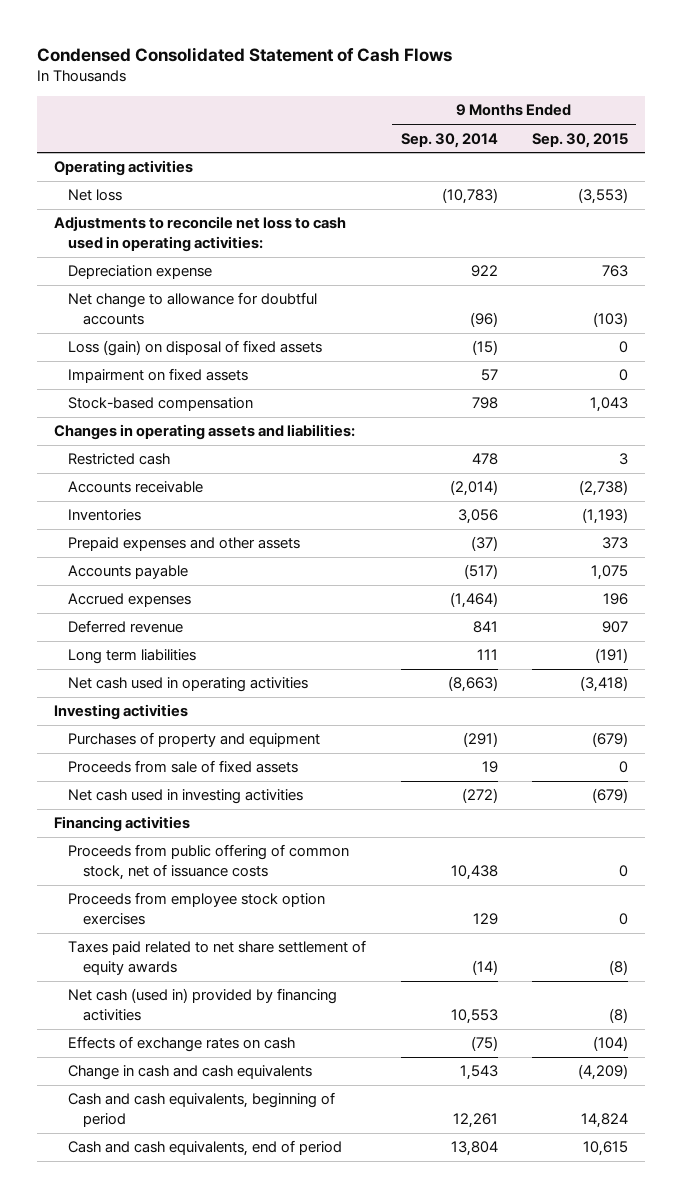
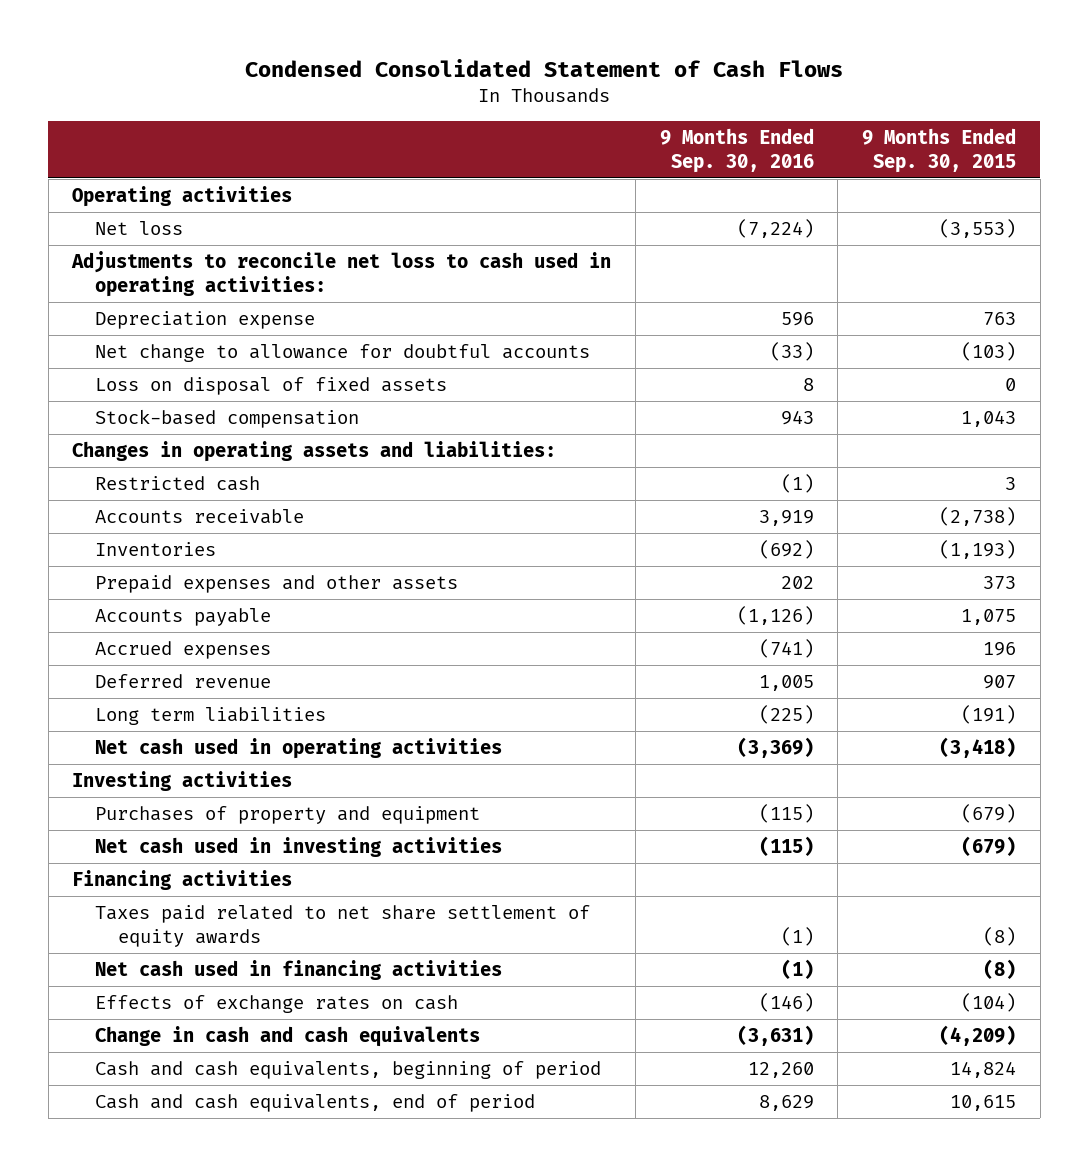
- | 9 Months Ended Sep. 30, 2014 | 9 Months Ended Sep. 30, 2015
+ | 9 Months Ended Sep. 30, 2016 | 9 Months Ended Sep. 30, 2015
- Loss (gain) on disposal of fixed assets | (15) | 0
- Impairment on fixed assets | 57 | 0
+ Loss on disposal of fixed assets | 8 | 0
- Proceeds from sale of fixed assets | 19 | 0
- Proceeds from public offering of common stock, net of issuance costs | 10,438 | 0
- Proceeds from employee stock option exercises | 129 | 0
- Net cash (used in) provided by financing activities | 10,553 | (8)
+ Net cash used in financing activities | (1) | (8)

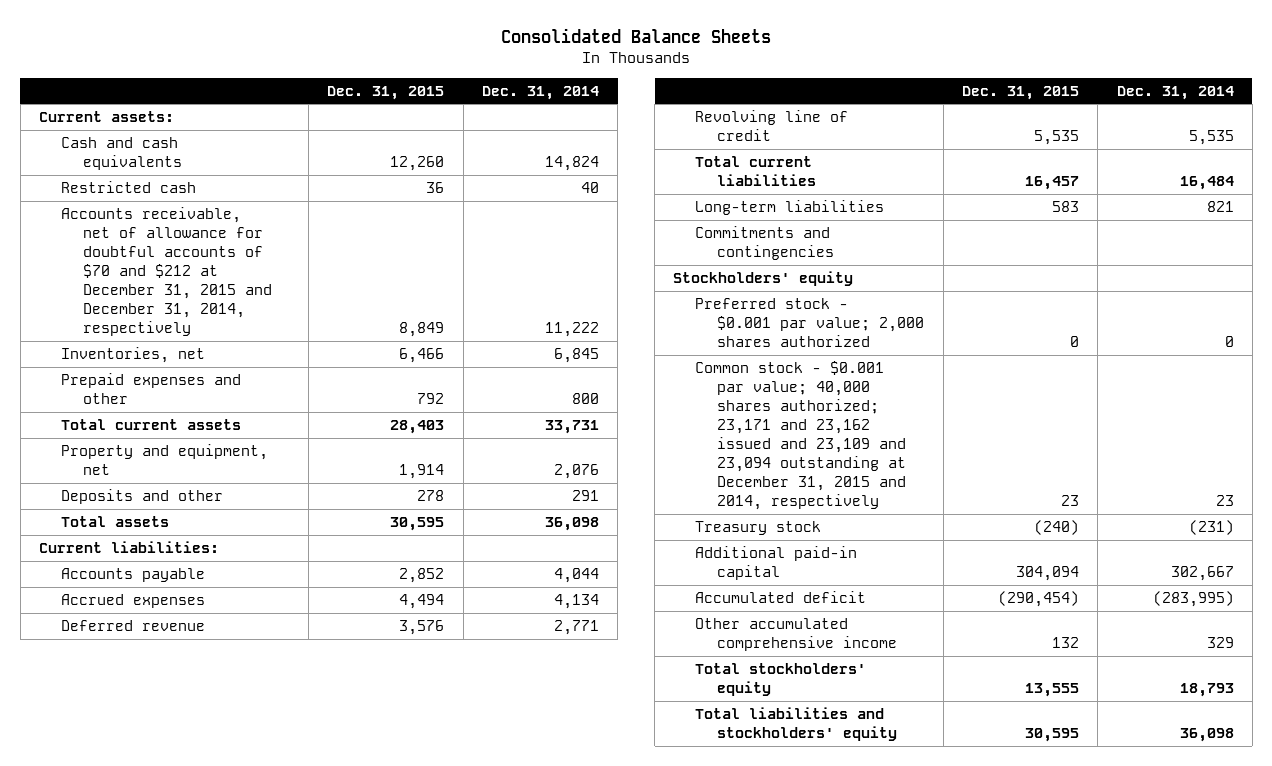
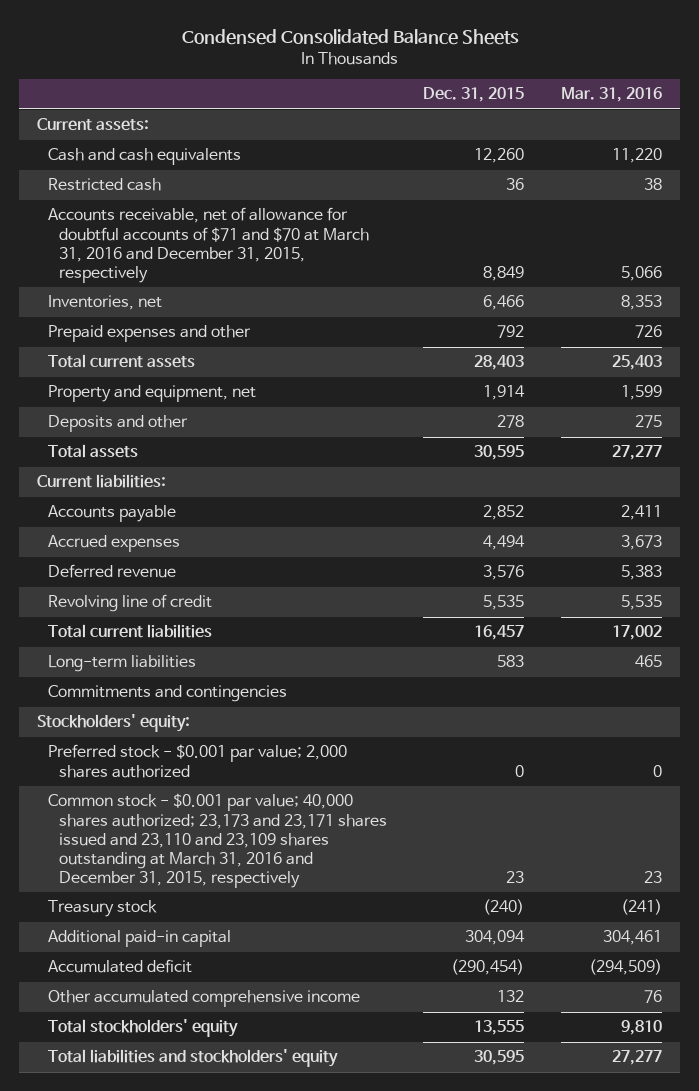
- Consolidated Balance Sheets
+ Condensed Consolidated Balance Sheets
- | Dec. 31, 2015 | Dec. 31, 2014
+ | Dec. 31, 2015 | Mar. 31, 2016
- Accounts receivable, net of allowance for doubtful accounts of $70 and $212 at December 31, 2015 and December 31, 2014, respectively | 8,849 | 11,222
+ Accounts receivable, net of allowance for doubtful accounts of $71 and $70 at March 31, 2016 and December 31, 2015, respectively | 8,849 | 5,066
- Stockholders' equity
+ Stockholders' equity:
- Common stock - $0.001 par value; 40,000 shares authorized; 23,171 and 23,162 issued and 23,109 and 23,094 outstanding at December 31, 2015 and 2014, respectively | 23 | 23
+ Common stock - $0.001 par value; 40,000 shares authorized; 23,173 and 23,171 shares issued and 23,110 and 23,109 shares outstanding at March 31, 2016 and December 31, 2015, respectively | 23 | 23

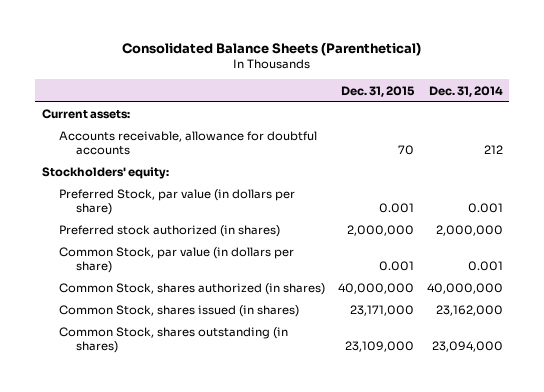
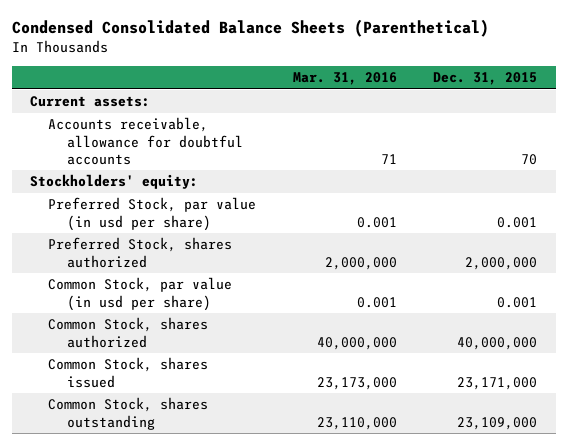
- Consolidated Balance Sheets (Parenthetical)
+ Condensed Consolidated Balance Sheets (Parenthetical)
- | Dec. 31, 2015 | Dec. 31, 2014
+ | Mar. 31, 2016 | Dec. 31, 2015
- Preferred Stock, par value (in dollars per share) | 0.001 | 0.001
- Preferred stock authorized (in shares) | 2,000,000 | 2,000,000
- Common Stock, par value (in dollars per share) | 0.001 | 0.001
- Common Stock, shares authorized (in shares) | 40,000,000 | 40,000,000
- Common Stock, shares issued (in shares) | 23,171,000 | 23,162,000
- Common Stock, shares outstanding (in shares) | 23,109,000 | 23,094,000
+ Preferred Stock, par value (in usd per share) | 0.001 | 0.001
+ Preferred Stock, shares authorized | 2,000,000 | 2,000,000
+ Common Stock, par value (in usd per share) | 0.001 | 0.001
+ Common Stock, shares authorized | 40,000,000 | 40,000,000
+ Common Stock, shares issued | 23,173,000 | 23,171,000
+ Common Stock, shares outstanding | 23,110,000 | 23,109,000

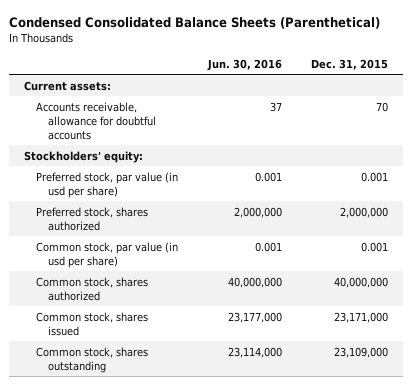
- | Mar. 31, 2016 | Dec. 31, 2015
+ | Jun. 30, 2016 | Dec. 31, 2015
- Preferred Stock, par value (in usd per share) | 0.001 | 0.001
- Preferred Stock, shares authorized | 2,000,000 | 2,000,000
- Common Stock, par value (in usd per share) | 0.001 | 0.001
- Common Stock, shares authorized | 40,000,000 | 40,000,000
- Common Stock, shares issued | 23,173,000 | 23,171,000
- Common Stock, shares outstanding | 23,110,000 | 23,109,000
+ Preferred stock, par value (in usd per share) | 0.001 | 0.001
+ Preferred stock, shares authorized | 2,000,000 | 2,000,000
+ Common stock, par value (in usd per share) | 0.001 | 0.001
+ Common stock, shares authorized | 40,000,000 | 40,000,000
+ Common stock, shares issued | 23,177,000 | 23,171,000
+ Common stock, shares outstanding | 23,114,000 | 23,109,000

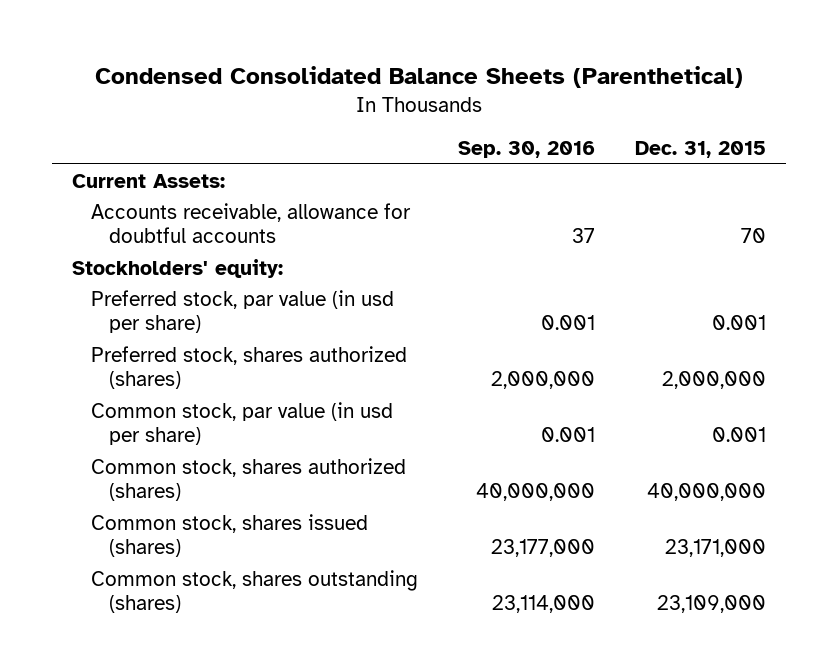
- | Jun. 30, 2016 | Dec. 31, 2015
+ | Sep. 30, 2016 | Dec. 31, 2015
- Current assets:
+ Current Assets:
- Preferred stock, shares authorized | 2,000,000 | 2,000,000
+ Preferred stock, shares authorized (shares) | 2,000,000 | 2,000,000
- Common stock, shares authorized | 40,000,000 | 40,000,000
- Common stock, shares issued | 23,177,000 | 23,171,000
- Common stock, shares outstanding | 23,114,000 | 23,109,000
+ Common stock, shares authorized (shares) | 40,000,000 | 40,000,000
+ Common stock, shares issued (shares) | 23,177,000 | 23,171,000
+ Common stock, shares outstanding (shares) | 23,114,000 | 23,109,000

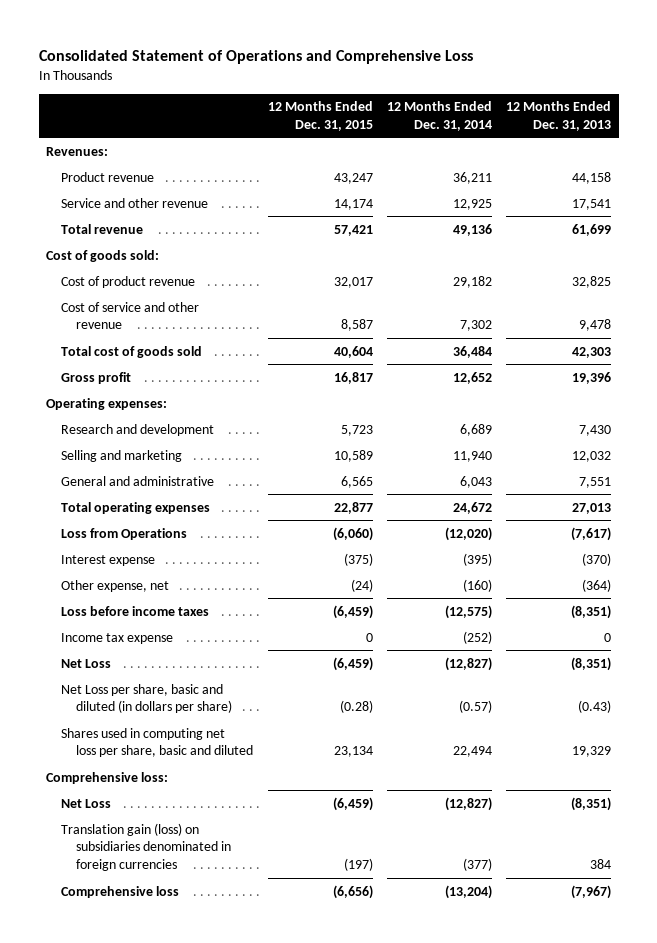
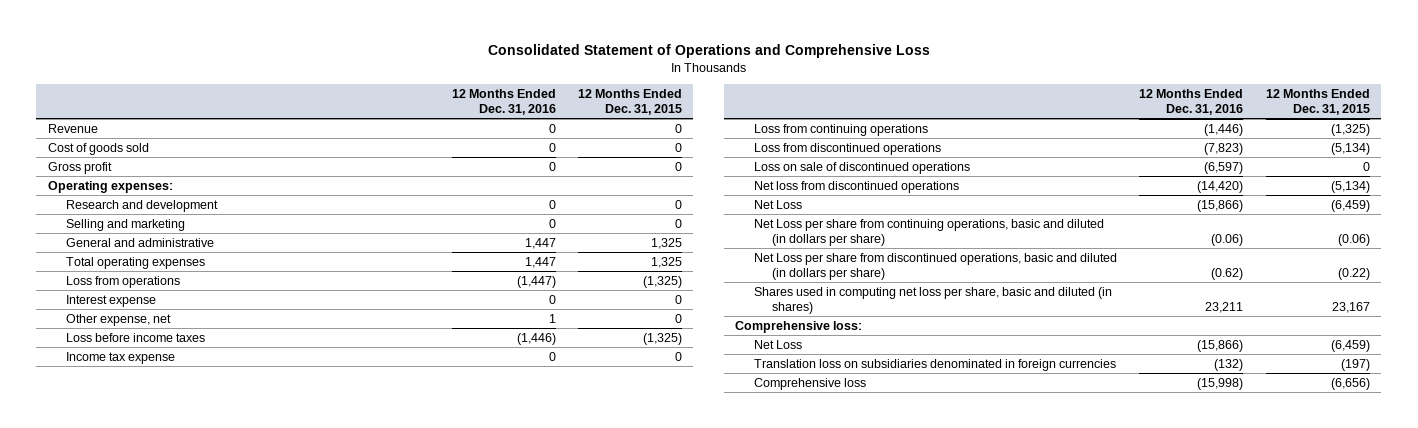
- | 12 Months Ended Dec. 31, 2015 | 12 Months Ended Dec. 31, 2014 | 12 Months Ended Dec. 31, 2013
+ | 12 Months Ended Dec. 31, 2016 | 12 Months Ended Dec. 31, 2015
- Revenues:
- Product revenue | 43,247 | 36,211 | 44,158
- Service and other revenue | 14,174 | 12,925 | 17,541
- Total revenue | 57,421 | 49,136 | 61,699
- Cost of goods sold:
- Cost of product revenue | 32,017 | 29,182 | 32,825
- Cost of service and other revenue | 8,587 | 7,302 | 9,478
- Total cost of goods sold | 40,604 | 36,484 | 42,303
- Gross profit | 16,817 | 12,652 | 19,396
+ Revenue | 0 | 0
+ Cost of goods sold | 0 | 0
+ Gross profit | 0 | 0
- Research and development | 5,723 | 6,689 | 7,430
- Selling and marketing | 10,589 | 11,940 | 12,032
- General and administrative | 6,565 | 6,043 | 7,551
- Total operating expenses | 22,877 | 24,672 | 27,013
- Loss from Operations | (6,060) | (12,020) | (7,617)
- Interest expense | (375) | (395) | (370)
- Other expense, net | (24) | (160) | (364)
- Loss before income taxes | (6,459) | (12,575) | (8,351)
+ Research and development | 0 | 0
+ Selling and marketing | 0 | 0
+ General and administrative | 1,447 | 1,325
+ Total operating expenses | 1,447 | 1,325
+ Loss from operations | (1,447) | (1,325)
+ Interest expense | 0 | 0
+ Other expense, net | 1 | 0
+ Loss before income taxes | (1,446) | (1,325)
+ Loss from continuing operations | (1,446) | (1,325)
+ Loss from discontinued operations | (7,823) | (5,134)
+ Loss on sale of discontinued operations | (6,597) | 0
+ Net loss from discontinued operations | (14,420) | (5,134)
- Net Loss per share, basic and diluted (in dollars per share) | (0.28) | (0.57) | (0.43)
- Shares used in computing net loss per share, basic and diluted | 23,134 | 22,494 | 19,329
+ Net Loss per share from continuing operations, basic and diluted (in dollars per share) | (0.06) | (0.06)
+ Net Loss per share from discontinued operations, basic and diluted (in dollars per share) | (0.62) | (0.22)
+ Shares used in computing net loss per share, basic and diluted (in shares) | 23,211 | 23,167
- Translation gain (loss) on subsidiaries denominated in foreign currencies | (197) | (377) | 384
+ Translation loss on subsidiaries denominated in foreign currencies | (132) | (197)

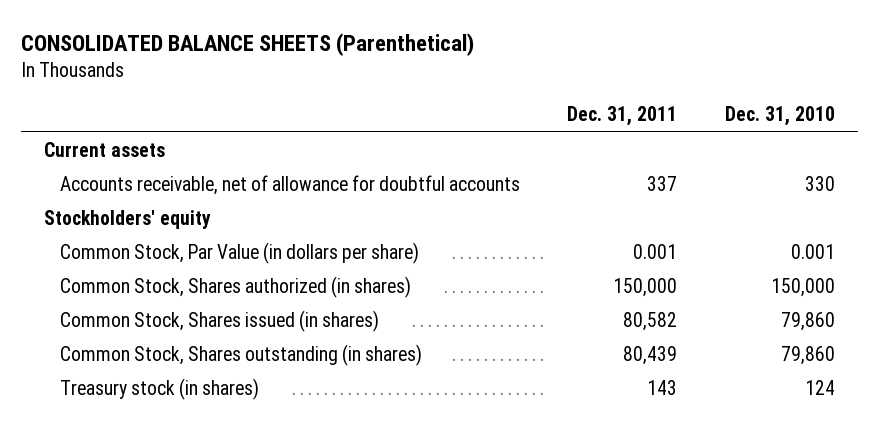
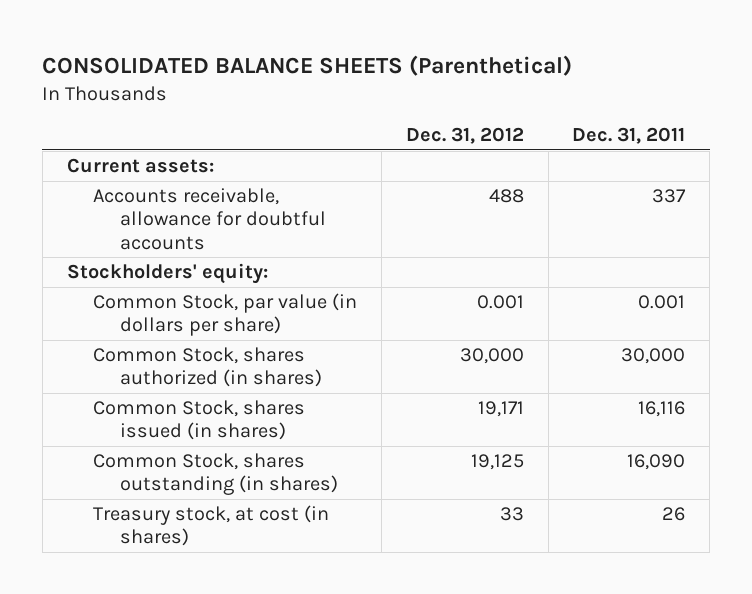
- | Dec. 31, 2011 | Dec. 31, 2010
+ | Dec. 31, 2012 | Dec. 31, 2011
- Current assets
- Accounts receivable, net of allowance for doubtful accounts | 337 | 330
- Stockholders' equity
- Common Stock, Par Value (in dollars per share) | 0.001 | 0.001
- Common Stock, Shares authorized (in shares) | 150,000 | 150,000
- Common Stock, Shares issued (in shares) | 80,582 | 79,860
- Common Stock, Shares outstanding (in shares) | 80,439 | 79,860
- Treasury stock (in shares) | 143 | 124
+ Current assets:
+ Accounts receivable, allowance for doubtful accounts | 488 | 337
+ Stockholders' equity:
+ Common Stock, par value (in dollars per share) | 0.001 | 0.001
+ Common Stock, shares authorized (in shares) | 30,000 | 30,000
+ Common Stock, shares issued (in shares) | 19,171 | 16,116
+ Common Stock, shares outstanding (in shares) | 19,125 | 16,090
+ Treasury stock, at cost (in shares) | 33 | 26

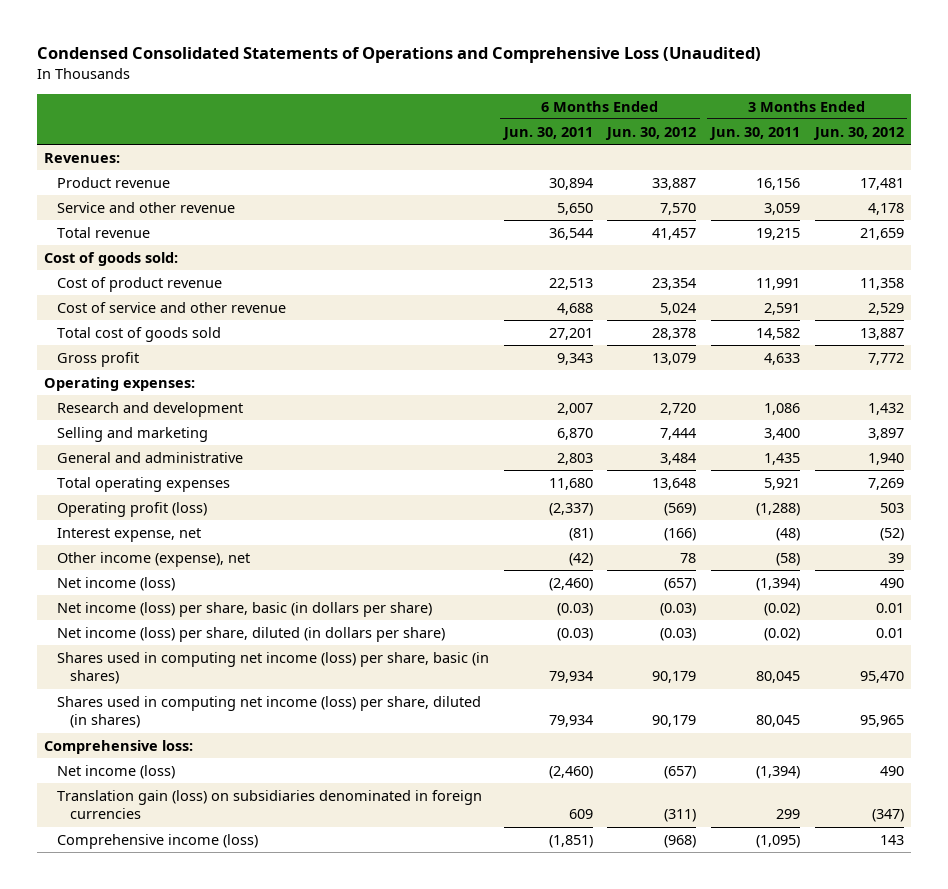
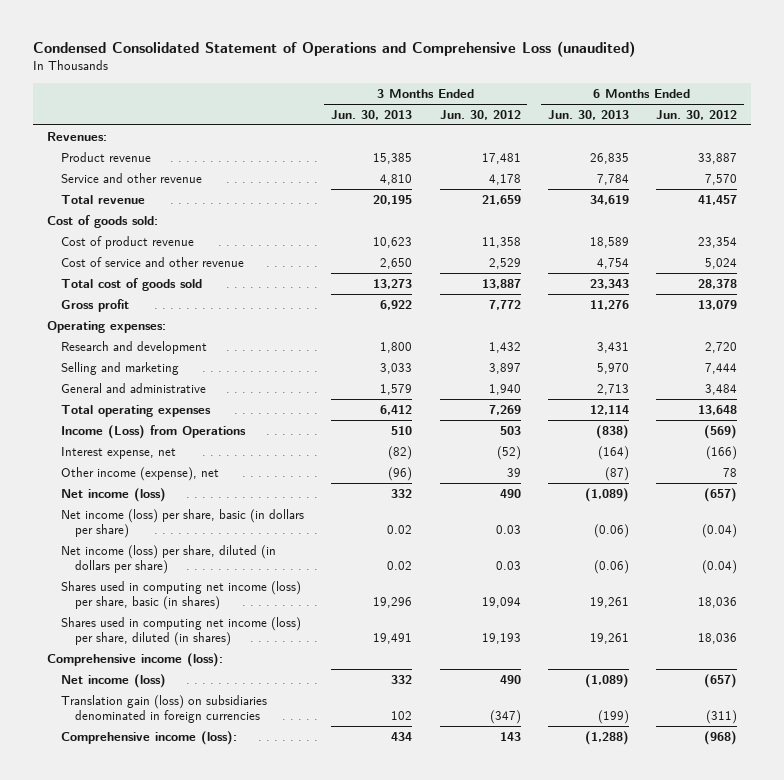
- Condensed Consolidated Statements of Operations and Comprehensive Loss (Unaudited)
+ Condensed Consolidated Statement of Operations and Comprehensive Loss (unaudited)
- | 6 Months Ended Jun. 30, 2011 | 6 Months Ended Jun. 30, 2012 | 3 Months Ended Jun. 30, 2011 | 3 Months Ended Jun. 30, 2012
+ | 3 Months Ended Jun. 30, 2013 | 3 Months Ended Jun. 30, 2012 | 6 Months Ended Jun. 30, 2013 | 6 Months Ended Jun. 30, 2012
- Operating profit (loss) | (2,337) | (569) | (1,288) | 503
+ Income (Loss) from Operations | 510 | 503 | (838) | (569)
- Net income (loss) per share, basic (in dollars per share) | (0.03) | (0.03) | (0.02) | 0.01
- Net income (loss) per share, diluted (in dollars per share) | (0.03) | (0.03) | (0.02) | 0.01
- Shares used in computing net income (loss) per share, basic (in shares) | 79,934 | 90,179 | 80,045 | 95,470
- Shares used in computing net income (loss) per share, diluted (in shares) | 79,934 | 90,179 | 80,045 | 95,965
- Comprehensive loss:
+ Net income (loss) per share, basic (in dollars per share) | 0.02 | 0.03 | (0.06) | (0.04)
+ Net income (loss) per share, diluted (in dollars per share) | 0.02 | 0.03 | (0.06) | (0.04)
+ Shares used in computing net income (loss) per share, basic (in shares) | 19,296 | 19,094 | 19,261 | 18,036
+ Shares used in computing net income (loss) per share, diluted (in shares) | 19,491 | 19,193 | 19,261 | 18,036
+ Comprehensive income (loss):
- Comprehensive income (loss) | (1,851) | (968) | (1,095) | 143
+ Comprehensive income (loss): | 434 | 143 | (1,288) | (968)

